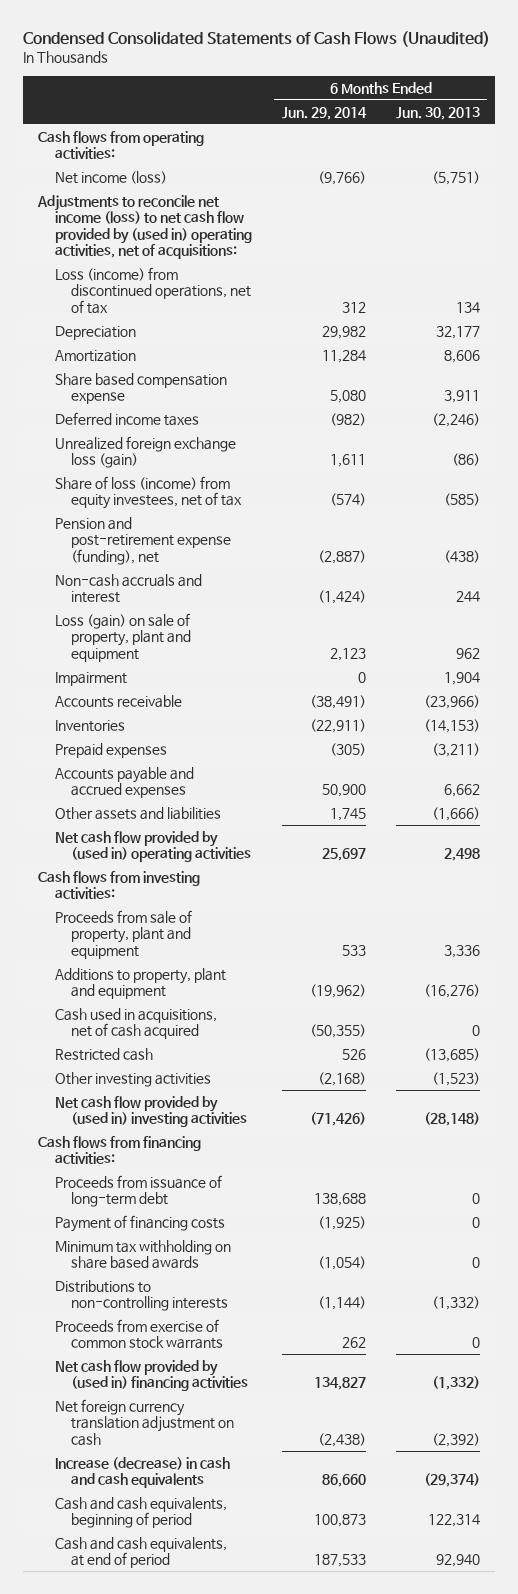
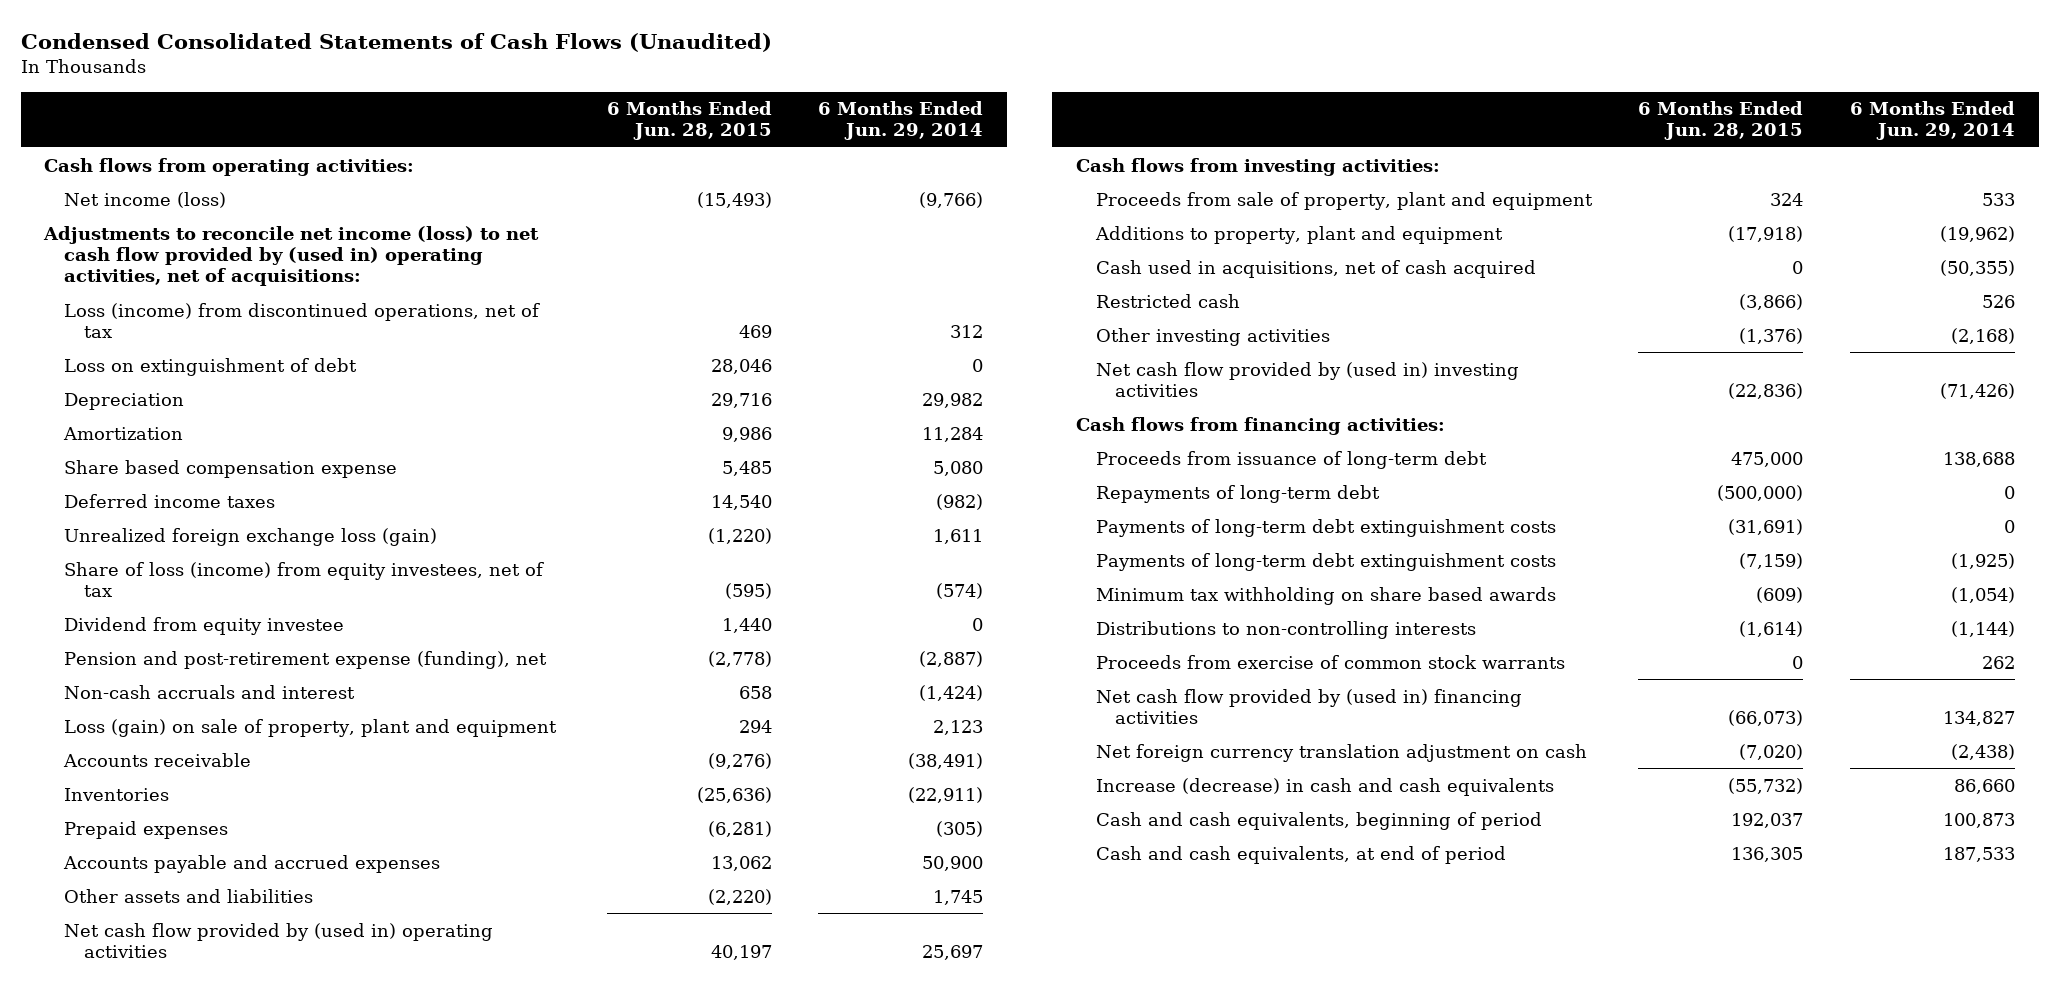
- | 6 Months Ended Jun. 29, 2014 | 6 Months Ended Jun. 30, 2013
+ | 6 Months Ended Jun. 28, 2015 | 6 Months Ended Jun. 29, 2014
+ Loss on extinguishment of debt | 28,046 | 0
+ Dividend from equity investee | 1,440 | 0
- Impairment | 0 | 1,904
- Payment of financing costs | (1,925) | 0
+ Repayments of long-term debt | (500,000) | 0
+ Payments of long-term debt extinguishment costs | (31,691) | 0
+ Payments of long-term debt extinguishment costs | (7,159) | (1,925)

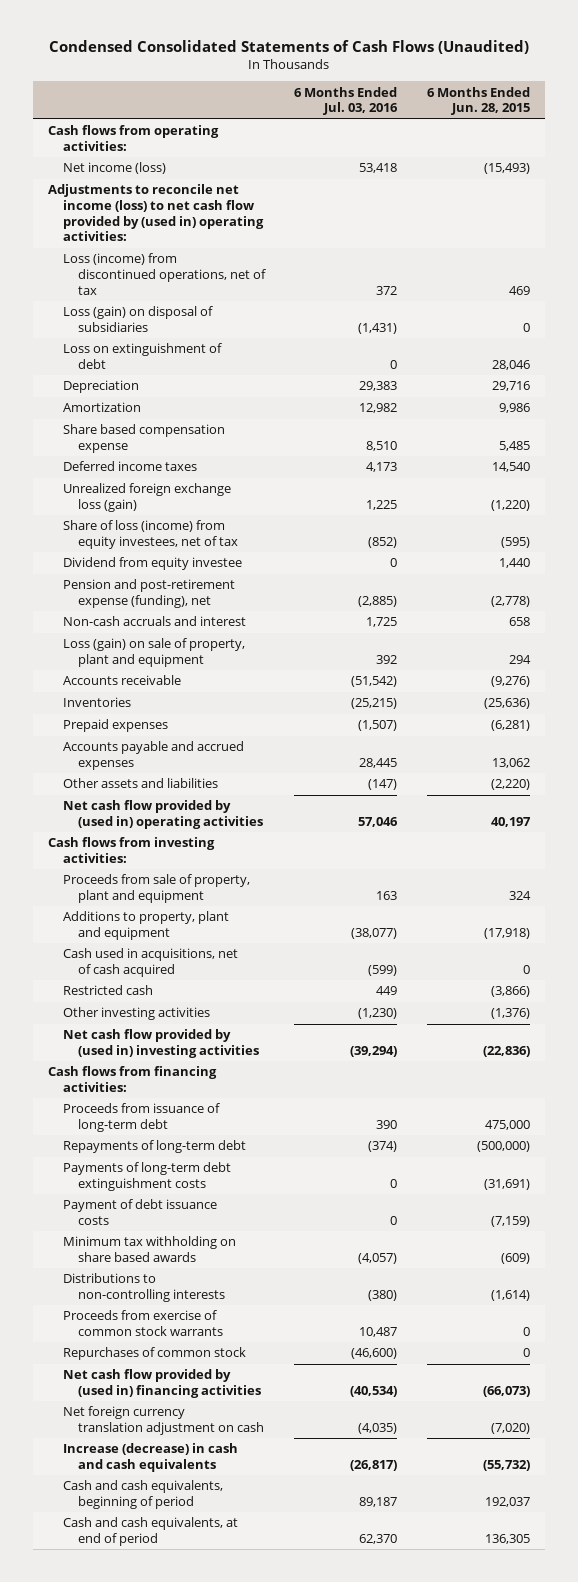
- | 6 Months Ended Jun. 28, 2015 | 6 Months Ended Jun. 29, 2014
+ | 6 Months Ended Jul. 03, 2016 | 6 Months Ended Jun. 28, 2015
- Adjustments to reconcile net income (loss) to net cash flow provided by (used in) operating activities, net of acquisitions:
+ Adjustments to reconcile net income (loss) to net cash flow provided by (used in) operating activities:
+ Loss (gain) on disposal of subsidiaries | (1,431) | 0
- Payments of long-term debt extinguishment costs | (7,159) | (1,925)
+ Payment of debt issuance costs | 0 | (7,159)
+ Repurchases of common stock | (46,600) | 0

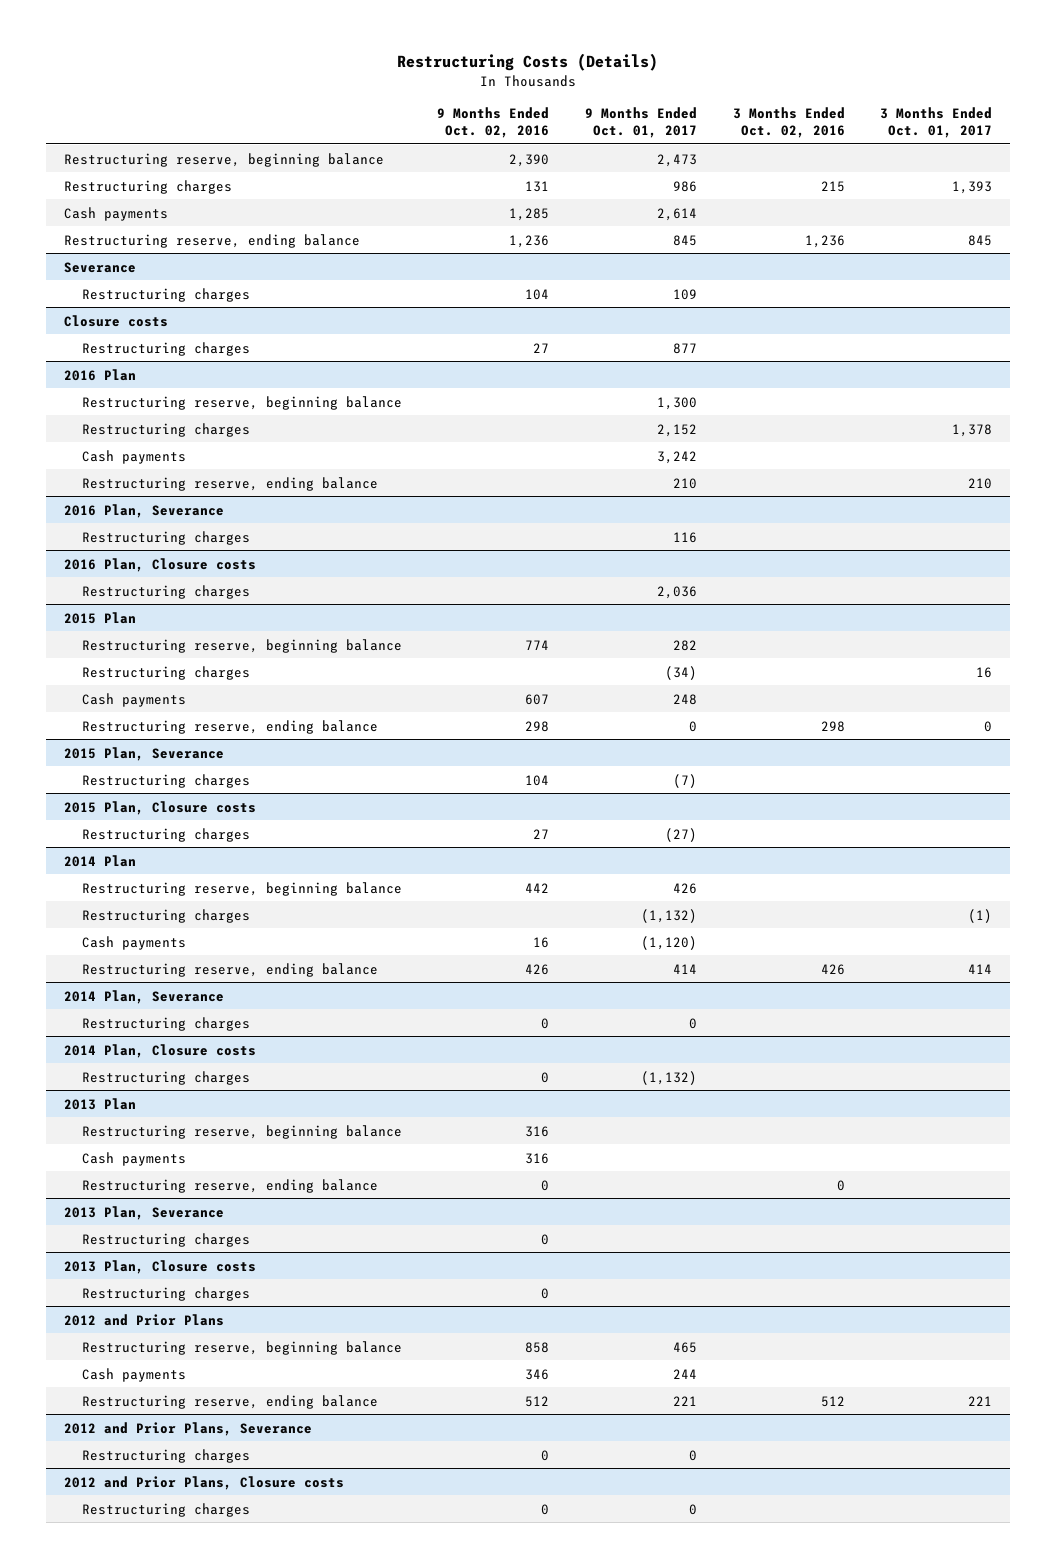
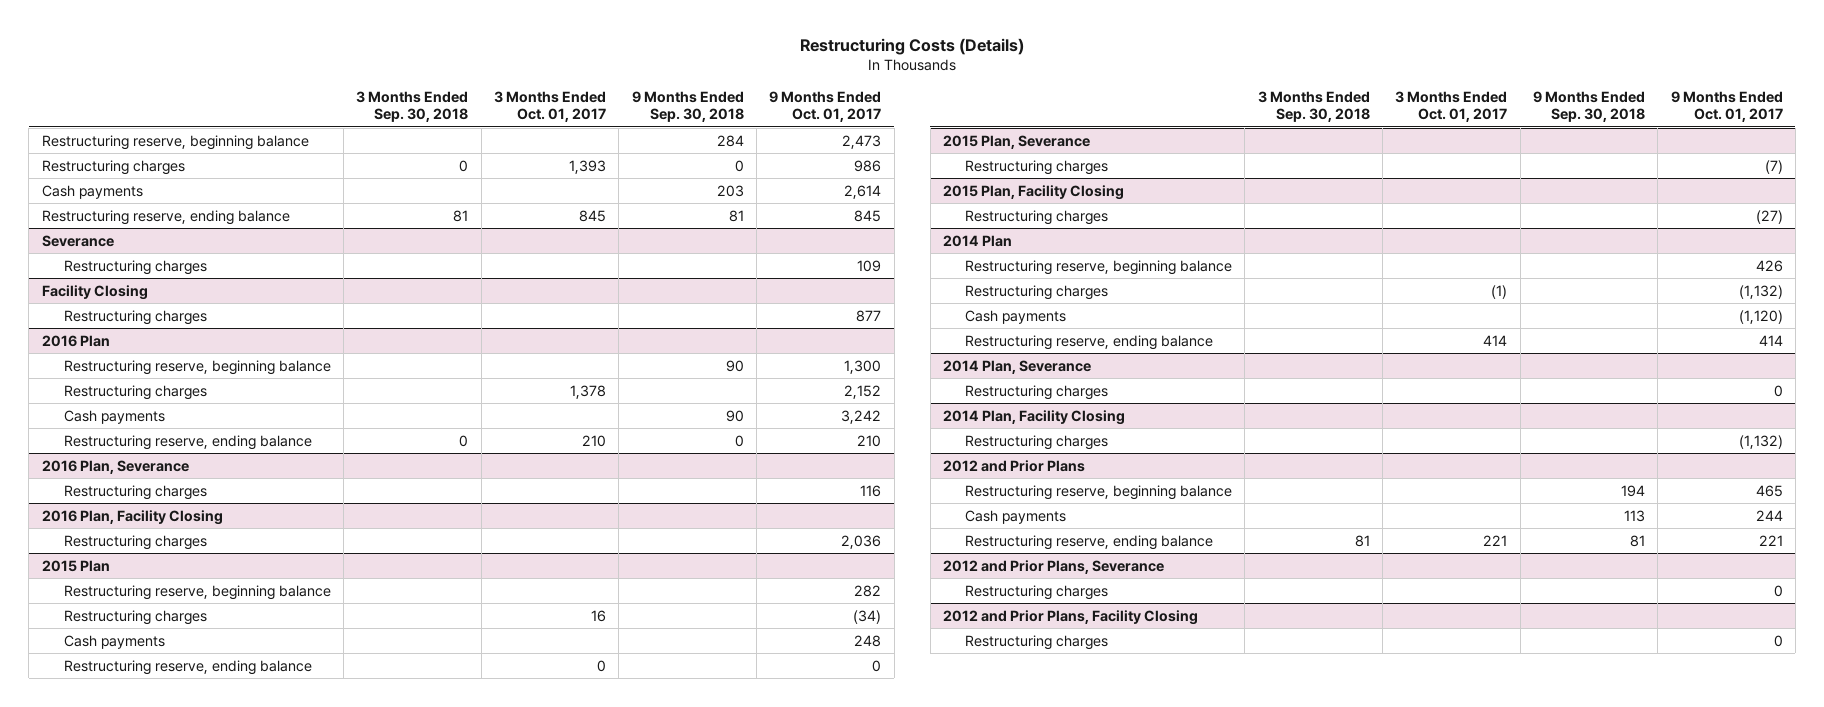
- | 9 Months Ended Oct. 02, 2016 | 9 Months Ended Oct. 01, 2017 | 3 Months Ended Oct. 02, 2016 | 3 Months Ended Oct. 01, 2017
+ | 3 Months Ended Sep. 30, 2018 | 3 Months Ended Oct. 01, 2017 | 9 Months Ended Sep. 30, 2018 | 9 Months Ended Oct. 01, 2017
- Closure costs
+ Facility Closing
- 2016 Plan, Closure costs
+ 2016 Plan, Facility Closing
- 2015 Plan, Closure costs
+ 2015 Plan, Facility Closing
- 2014 Plan, Closure costs
+ 2014 Plan, Facility Closing
- 2013 Plan
- Restructuring reserve, beginning balance | 316 | | |
- Cash payments | 316 | | |
- Restructuring reserve, ending balance | 0 | | 0 |
- 2013 Plan, Severance
- Restructuring charges | 0 | | |
- 2013 Plan, Closure costs
- Restructuring charges | 0 | | |
- 2012 and Prior Plans, Closure costs
+ 2012 and Prior Plans, Facility Closing

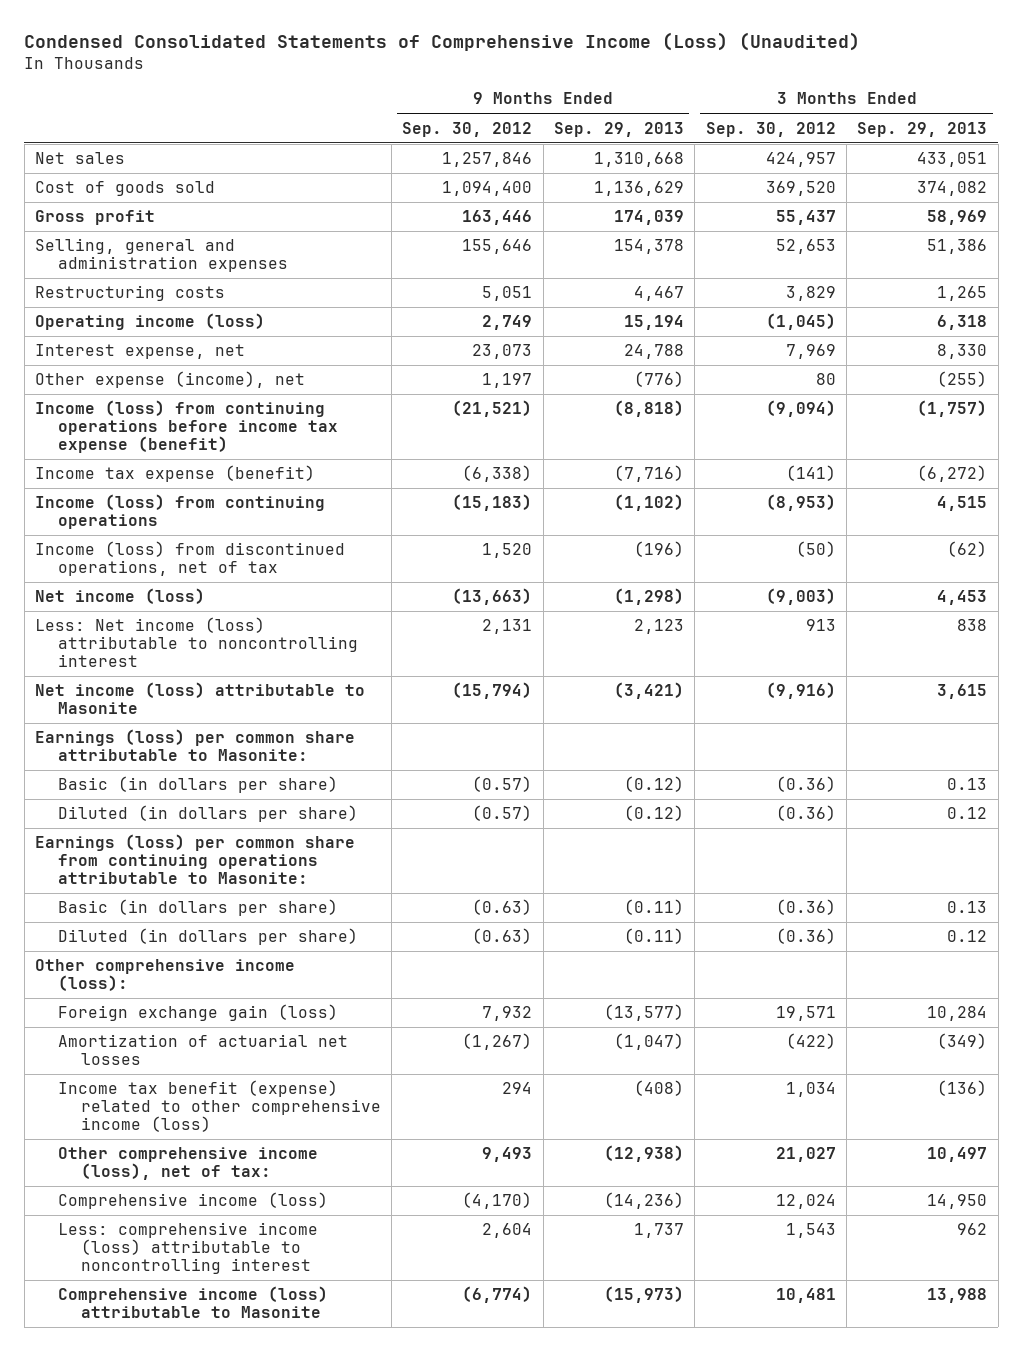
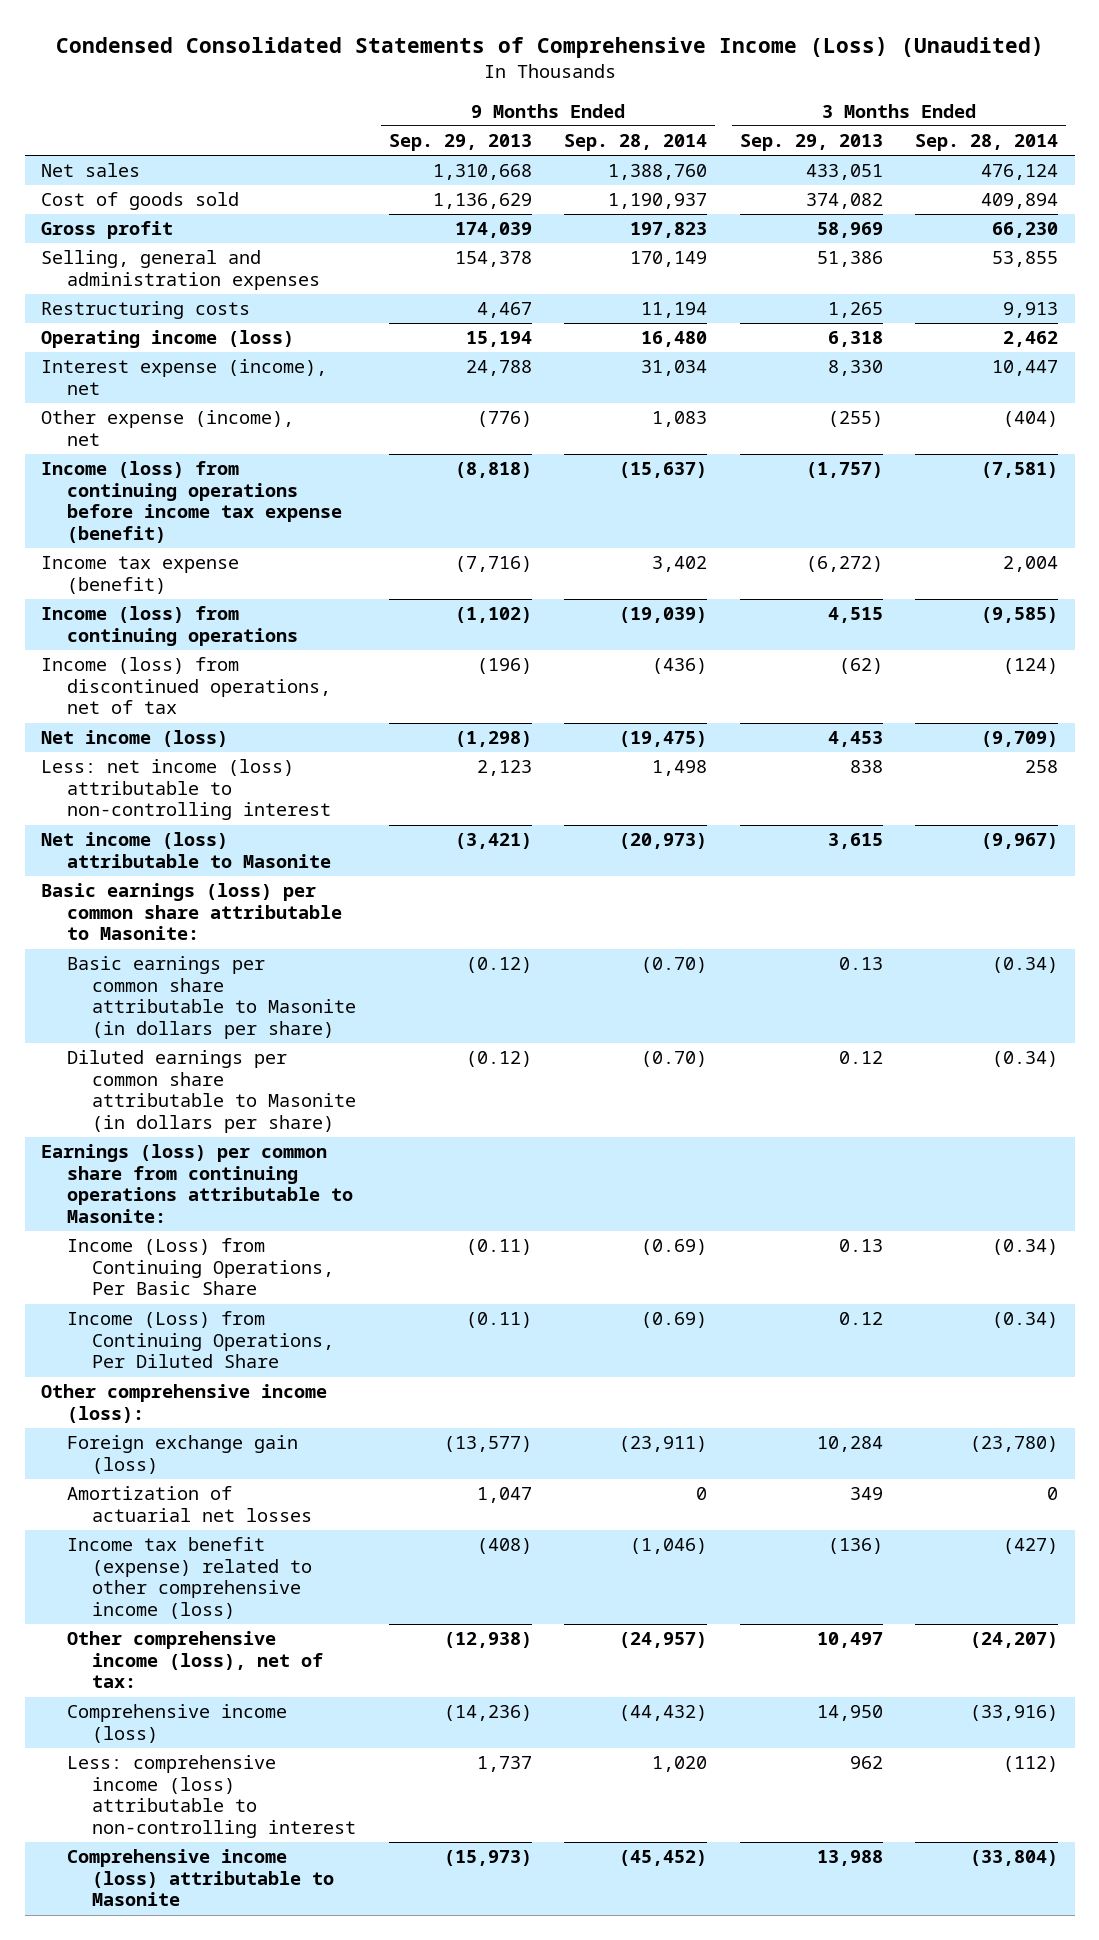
- | 9 Months Ended Sep. 30, 2012 | 9 Months Ended Sep. 29, 2013 | 3 Months Ended Sep. 30, 2012 | 3 Months Ended Sep. 29, 2013
+ | 9 Months Ended Sep. 29, 2013 | 9 Months Ended Sep. 28, 2014 | 3 Months Ended Sep. 29, 2013 | 3 Months Ended Sep. 28, 2014
- Interest expense, net | 23,073 | 24,788 | 7,969 | 8,330
+ Interest expense (income), net | 24,788 | 31,034 | 8,330 | 10,447
- Less: Net income (loss) attributable to noncontrolling interest | 2,131 | 2,123 | 913 | 838
+ Less: net income (loss) attributable to non-controlling interest | 2,123 | 1,498 | 838 | 258
- Earnings (loss) per common share attributable to Masonite:
- Basic (in dollars per share) | (0.57) | (0.12) | (0.36) | 0.13
- Diluted (in dollars per share) | (0.57) | (0.12) | (0.36) | 0.12
+ Basic earnings (loss) per common share attributable to Masonite:
+ Basic earnings per common share attributable to Masonite (in dollars per share) | (0.12) | (0.70) | 0.13 | (0.34)
+ Diluted earnings per common share attributable to Masonite (in dollars per share) | (0.12) | (0.70) | 0.12 | (0.34)
- Basic (in dollars per share) | (0.63) | (0.11) | (0.36) | 0.13
- Diluted (in dollars per share) | (0.63) | (0.11) | (0.36) | 0.12
+ Income (Loss) from Continuing Operations, Per Basic Share | (0.11) | (0.69) | 0.13 | (0.34)
+ Income (Loss) from Continuing Operations, Per Diluted Share | (0.11) | (0.69) | 0.12 | (0.34)
- Amortization of actuarial net losses | (1,267) | (1,047) | (422) | (349)
+ Amortization of actuarial net losses | 1,047 | 0 | 349 | 0
- Less: comprehensive income (loss) attributable to noncontrolling interest | 2,604 | 1,737 | 1,543 | 962
+ Less: comprehensive income (loss) attributable to non-controlling interest | 1,737 | 1,020 | 962 | (112)

